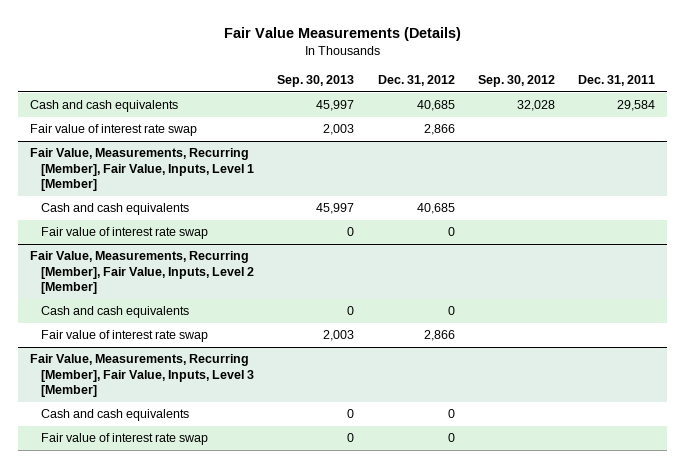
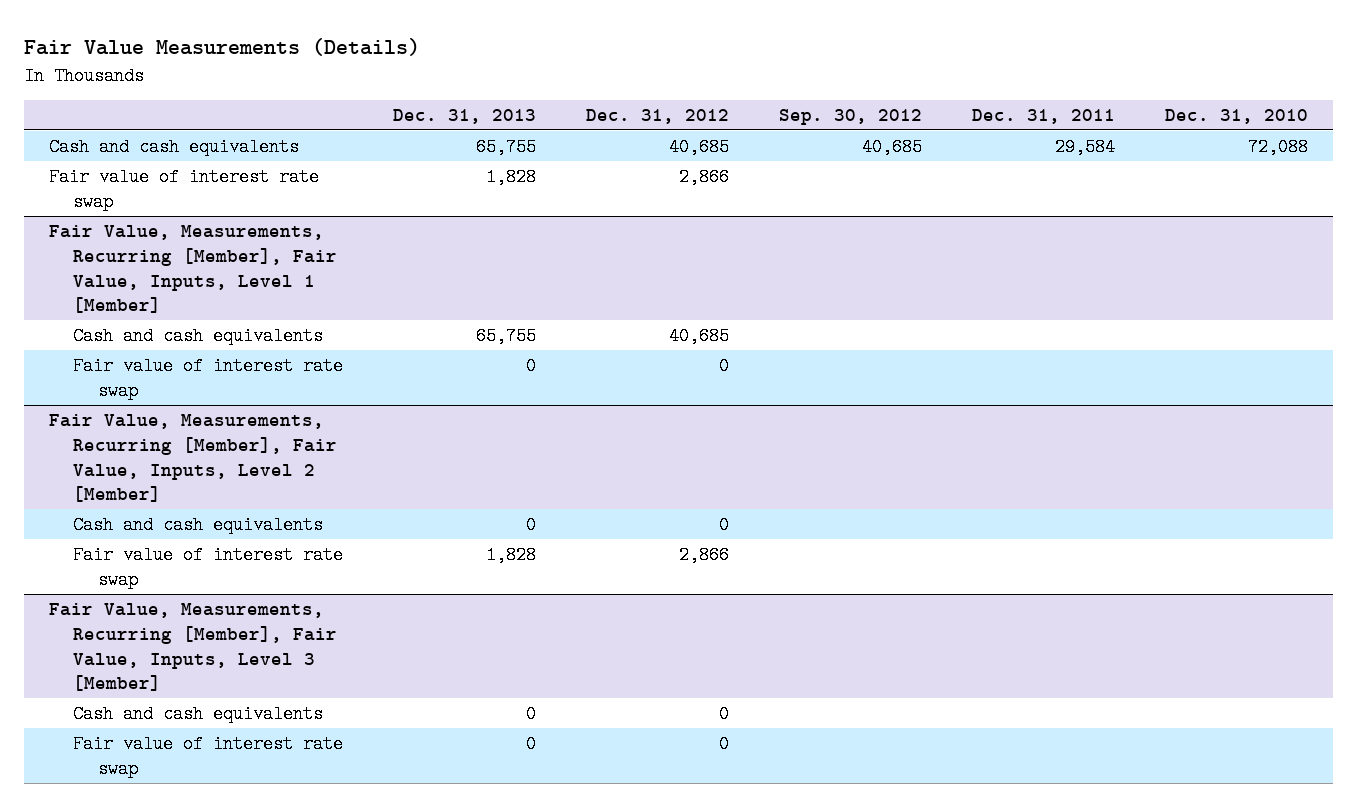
- | Sep. 30, 2013 | Dec. 31, 2012 | Sep. 30, 2012 | Dec. 31, 2011
+ | Dec. 31, 2013 | Dec. 31, 2012 | Sep. 30, 2012 | Dec. 31, 2011 | Dec. 31, 2010
- Cash and cash equivalents | 45,997 | 40,685 | 32,028 | 29,584
+ Cash and cash equivalents | 65,755 | 40,685 | 40,685 | 29,584 | 72,088

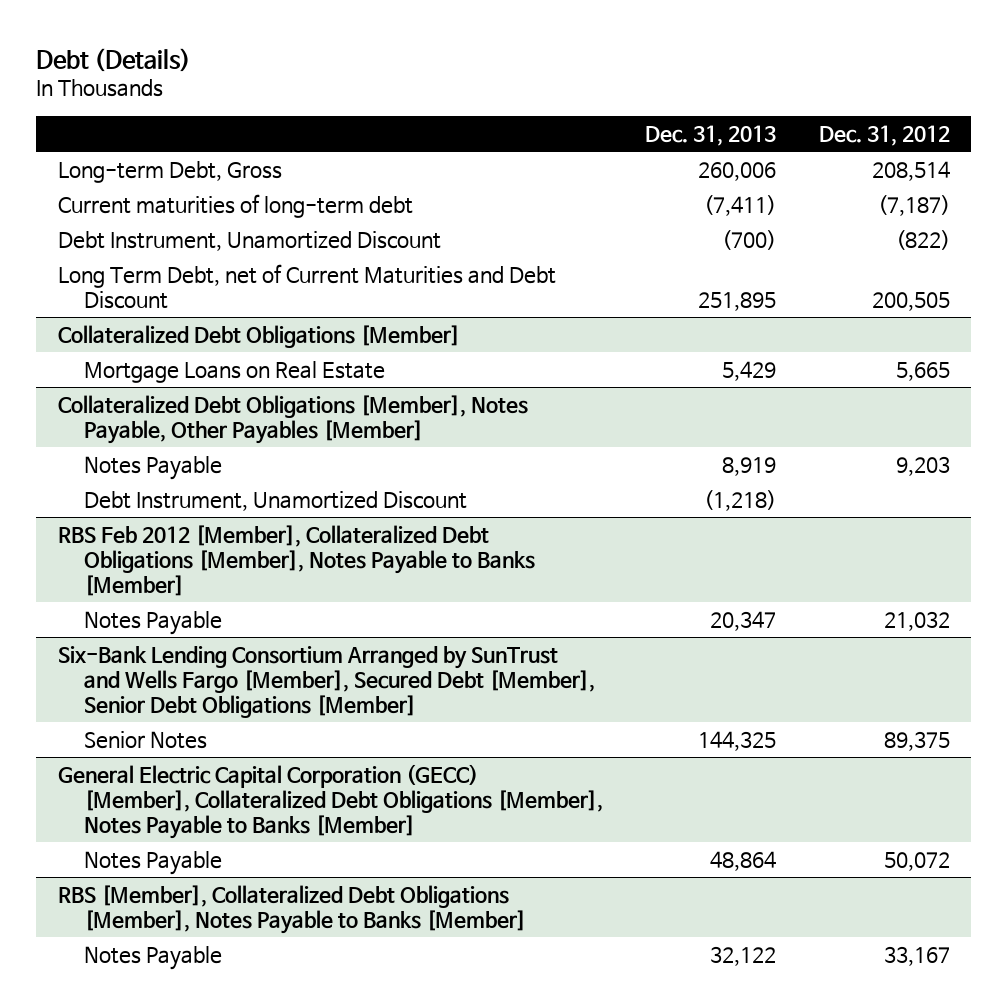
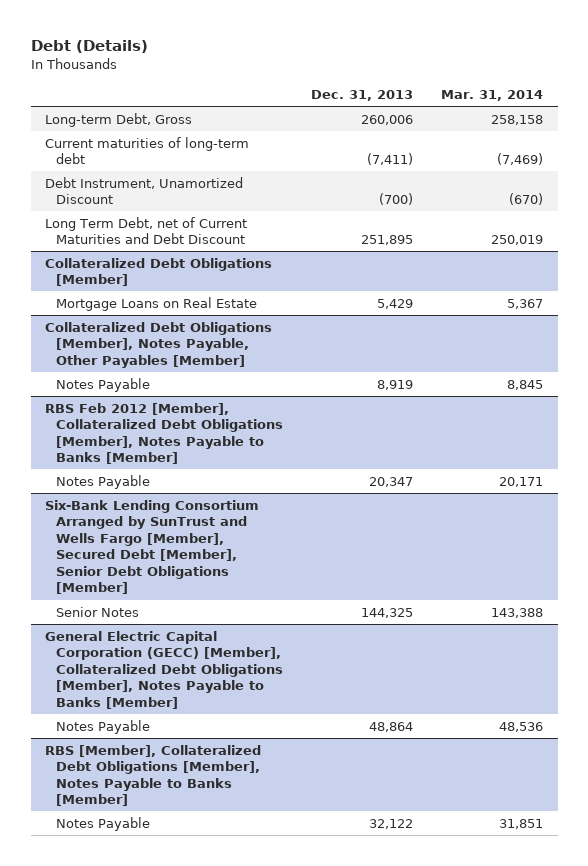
- | Dec. 31, 2013 | Dec. 31, 2012
+ | Dec. 31, 2013 | Mar. 31, 2014
@ Collateralized Debt Obligations [Member], Notes Payable, Other Payables [Member]
- Debt Instrument, Unamortized Discount | (1,218) |

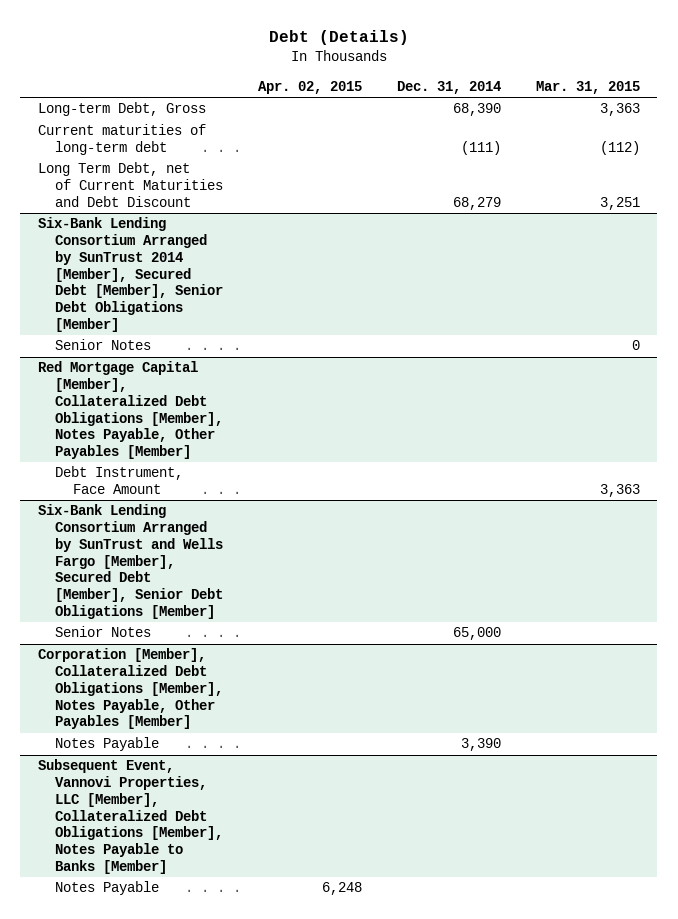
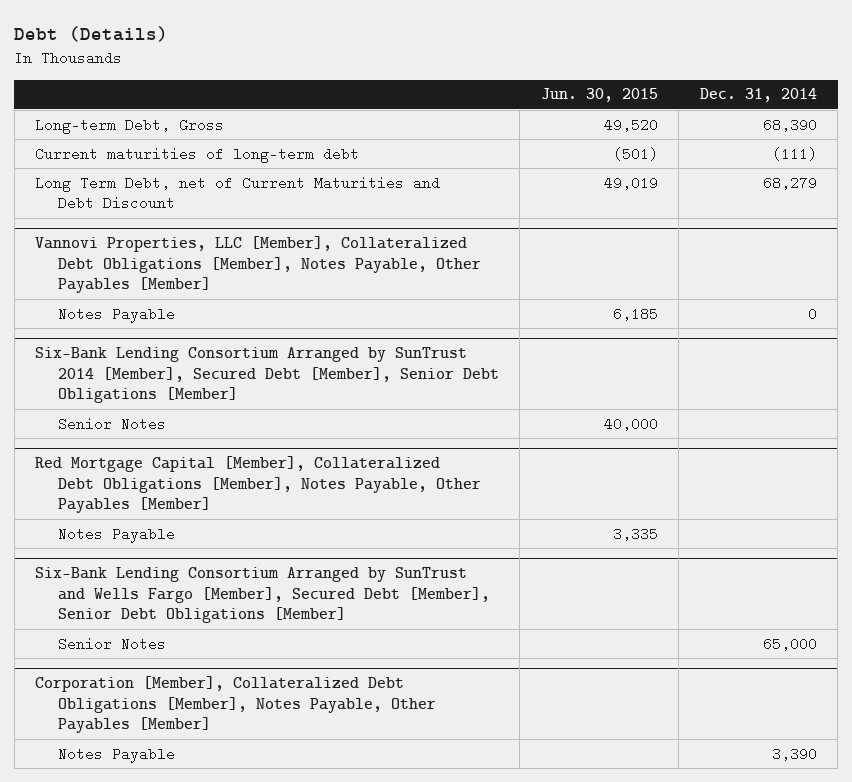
- | Apr. 02, 2015 | Dec. 31, 2014 | Mar. 31, 2015
+ | Jun. 30, 2015 | Dec. 31, 2014
+ Vannovi Properties, LLC [Member], Collateralized Debt Obligations [Member], Notes Payable, Other Payables [Member]
+ Notes Payable | 6,185 | 0
@ Red Mortgage Capital [Member], Collateralized Debt Obligations [Member], Notes Payable, Other Payables [Member]
- Debt Instrument, Face Amount | | | 3,363
+ Notes Payable | 3,335 |
- Subsequent Event, Vannovi Properties, LLC [Member], Collateralized Debt Obligations [Member], Notes Payable to Banks [Member]
- Notes Payable | 6,248 | |

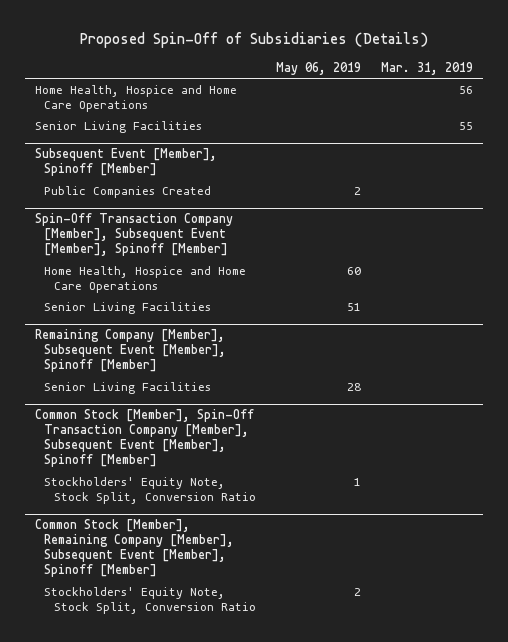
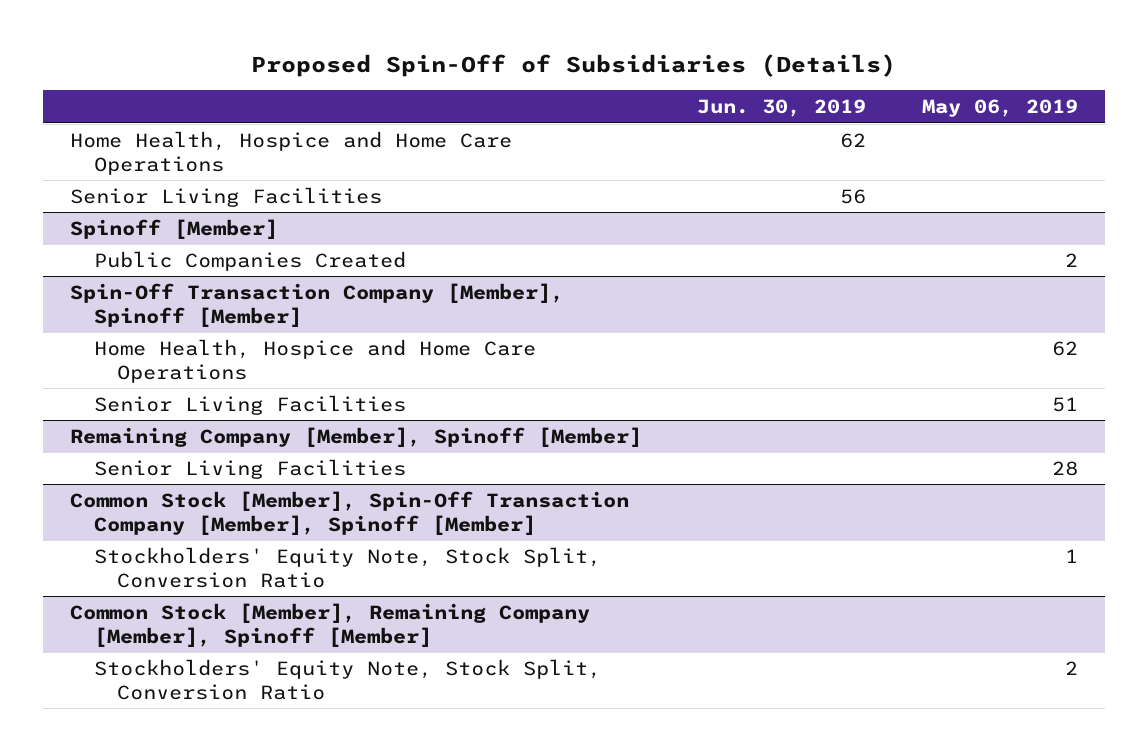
- | May 06, 2019 | Mar. 31, 2019
+ | Jun. 30, 2019 | May 06, 2019
- Subsequent Event [Member], Spinoff [Member]
+ Spinoff [Member]
- Spin-Off Transaction Company [Member], Subsequent Event [Member], Spinoff [Member]
- Home Health, Hospice and Home Care Operations | 60 |
+ Spin-Off Transaction Company [Member], Spinoff [Member]
+ Home Health, Hospice and Home Care Operations | | 62
- Remaining Company [Member], Subsequent Event [Member], Spinoff [Member]
+ Remaining Company [Member], Spinoff [Member]
- Common Stock [Member], Spin-Off Transaction Company [Member], Subsequent Event [Member], Spinoff [Member]
+ Common Stock [Member], Spin-Off Transaction Company [Member], Spinoff [Member]
- Common Stock [Member], Remaining Company [Member], Subsequent Event [Member], Spinoff [Member]
+ Common Stock [Member], Remaining Company [Member], Spinoff [Member]

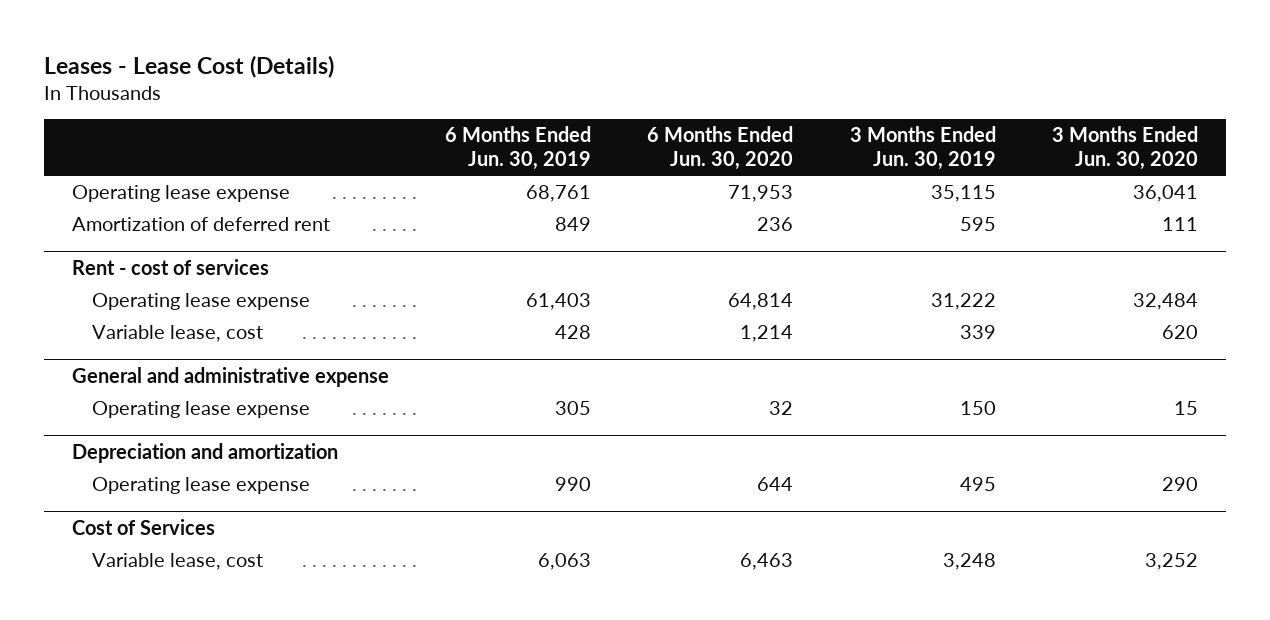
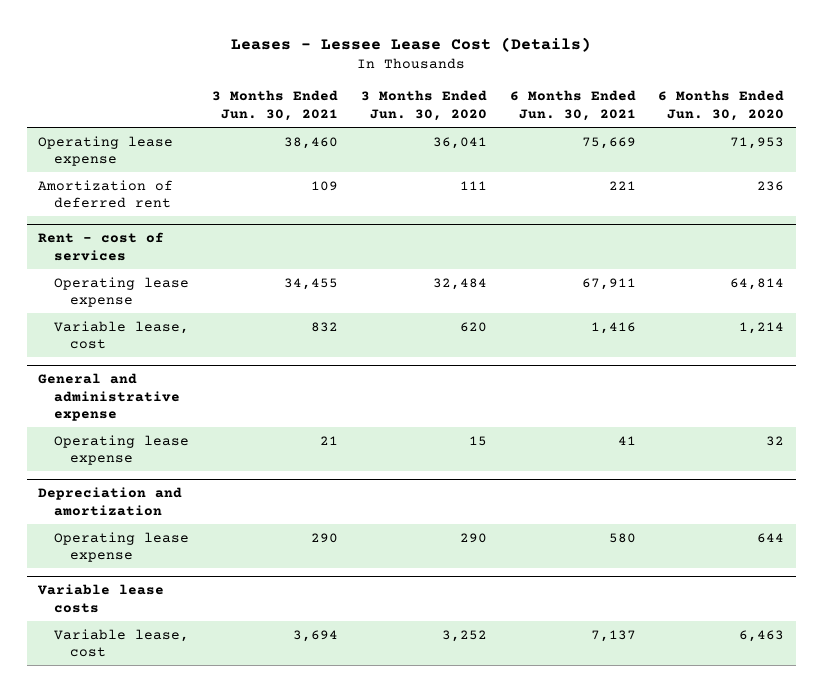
- Leases - Lease Cost (Details)
+ Leases - Lessee Lease Cost (Details)
- | 6 Months Ended Jun. 30, 2019 | 6 Months Ended Jun. 30, 2020 | 3 Months Ended Jun. 30, 2019 | 3 Months Ended Jun. 30, 2020
+ | 3 Months Ended Jun. 30, 2021 | 3 Months Ended Jun. 30, 2020 | 6 Months Ended Jun. 30, 2021 | 6 Months Ended Jun. 30, 2020
- Cost of Services
+ Variable lease costs

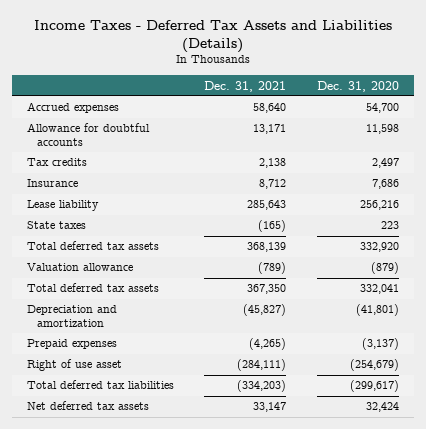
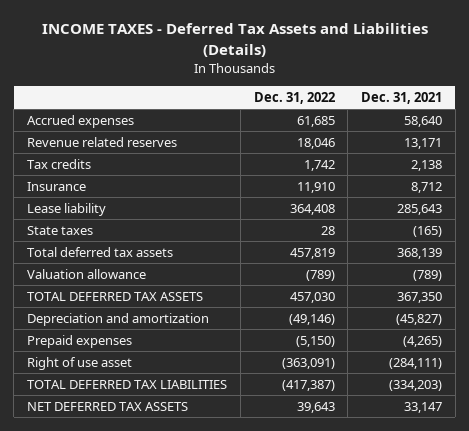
- Income Taxes - Deferred Tax Assets and Liabilities (Details)
+ INCOME TAXES - Deferred Tax Assets and Liabilities (Details)
- | Dec. 31, 2021 | Dec. 31, 2020
+ | Dec. 31, 2022 | Dec. 31, 2021
- Allowance for doubtful accounts | 13,171 | 11,598
+ Revenue related reserves | 18,046 | 13,171
- Total deferred tax assets | 367,350 | 332,041
+ TOTAL DEFERRED TAX ASSETS | 457,030 | 367,350
- Total deferred tax liabilities | (334,203) | (299,617)
- Net deferred tax assets | 33,147 | 32,424
+ TOTAL DEFERRED TAX LIABILITIES | (417,387) | (334,203)
+ NET DEFERRED TAX ASSETS | 39,643 | 33,147

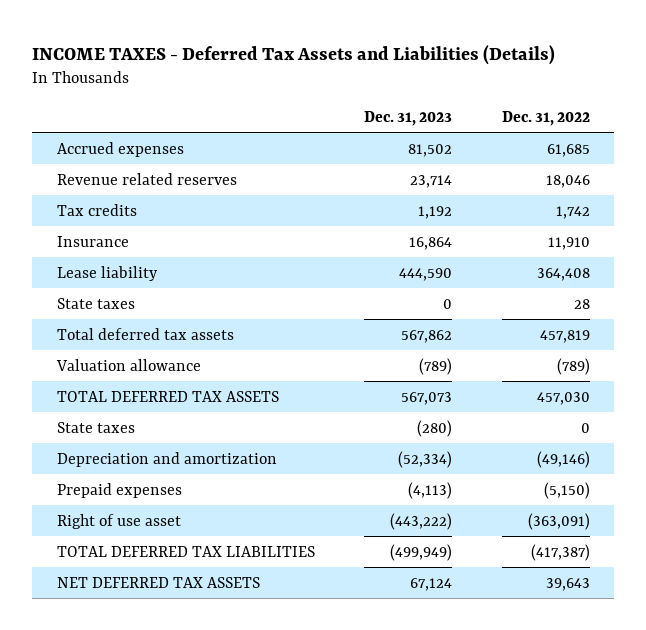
- | Dec. 31, 2022 | Dec. 31, 2021
+ | Dec. 31, 2023 | Dec. 31, 2022
+ State taxes | (280) | 0

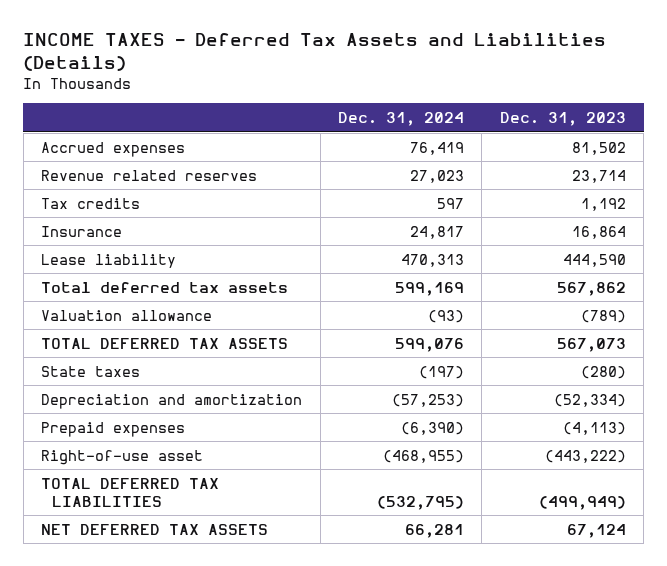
- | Dec. 31, 2023 | Dec. 31, 2022
+ | Dec. 31, 2024 | Dec. 31, 2023
- State taxes | 0 | 28
- Right of use asset | (443,222) | (363,091)
+ Right-of-use asset | (468,955) | (443,222)

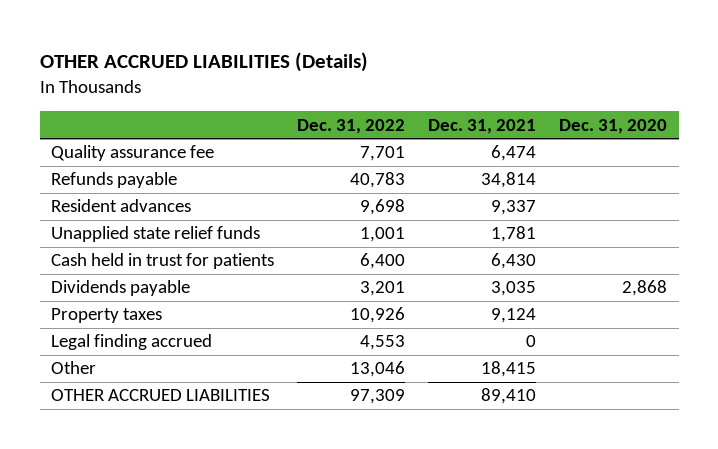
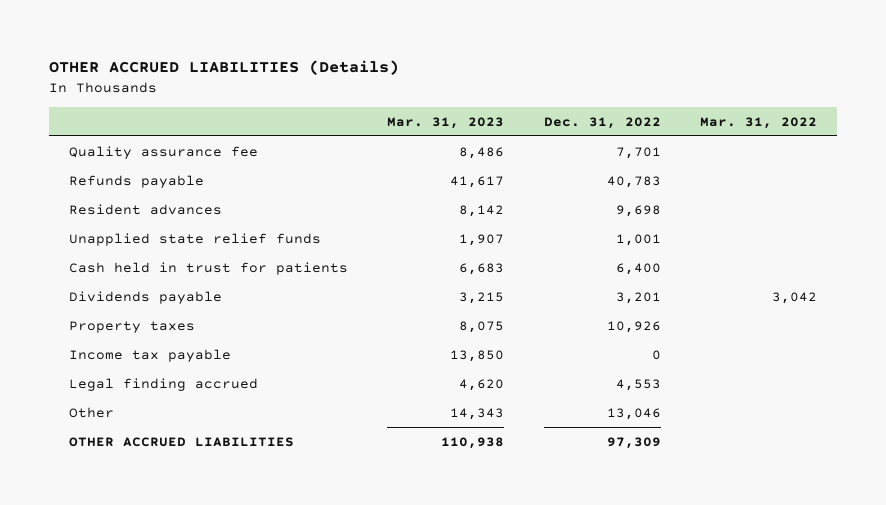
- | Dec. 31, 2022 | Dec. 31, 2021 | Dec. 31, 2020
+ | Mar. 31, 2023 | Dec. 31, 2022 | Mar. 31, 2022
+ Income tax payable | 13,850 | 0 |

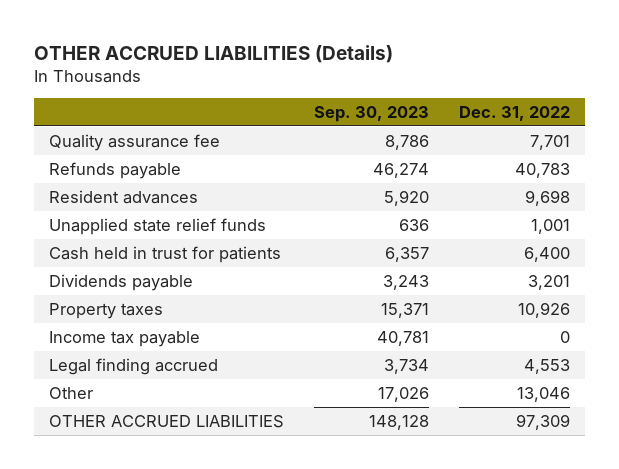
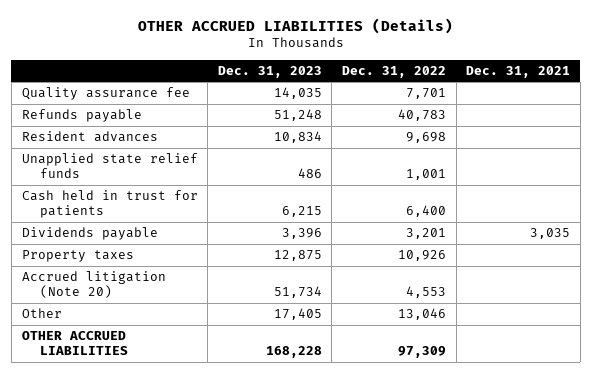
- | Sep. 30, 2023 | Dec. 31, 2022
+ | Dec. 31, 2023 | Dec. 31, 2022 | Dec. 31, 2021
- Income tax payable | 40,781 | 0
- Legal finding accrued | 3,734 | 4,553
+ Accrued litigation (Note 20) | 51,734 | 4,553 |

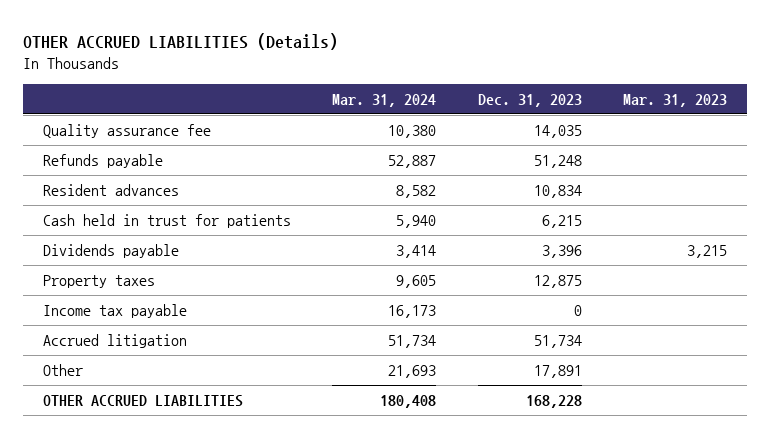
- | Dec. 31, 2023 | Dec. 31, 2022 | Dec. 31, 2021
+ | Mar. 31, 2024 | Dec. 31, 2023 | Mar. 31, 2023
- Unapplied state relief funds | 486 | 1,001 |
- Accrued litigation (Note 20) | 51,734 | 4,553 |
- Other | 17,405 | 13,046 |
+ Income tax payable | 16,173 | 0 |
+ Accrued litigation | 51,734 | 51,734 |
+ Other | 21,693 | 17,891 |

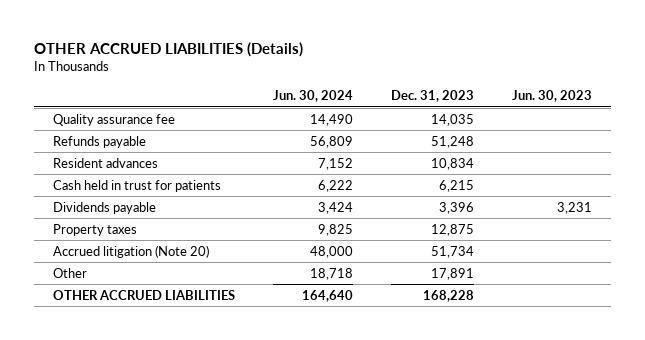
- | Mar. 31, 2024 | Dec. 31, 2023 | Mar. 31, 2023
+ | Jun. 30, 2024 | Dec. 31, 2023 | Jun. 30, 2023
- Income tax payable | 16,173 | 0 |
- Accrued litigation | 51,734 | 51,734 |
+ Accrued litigation (Note 20) | 48,000 | 51,734 |

